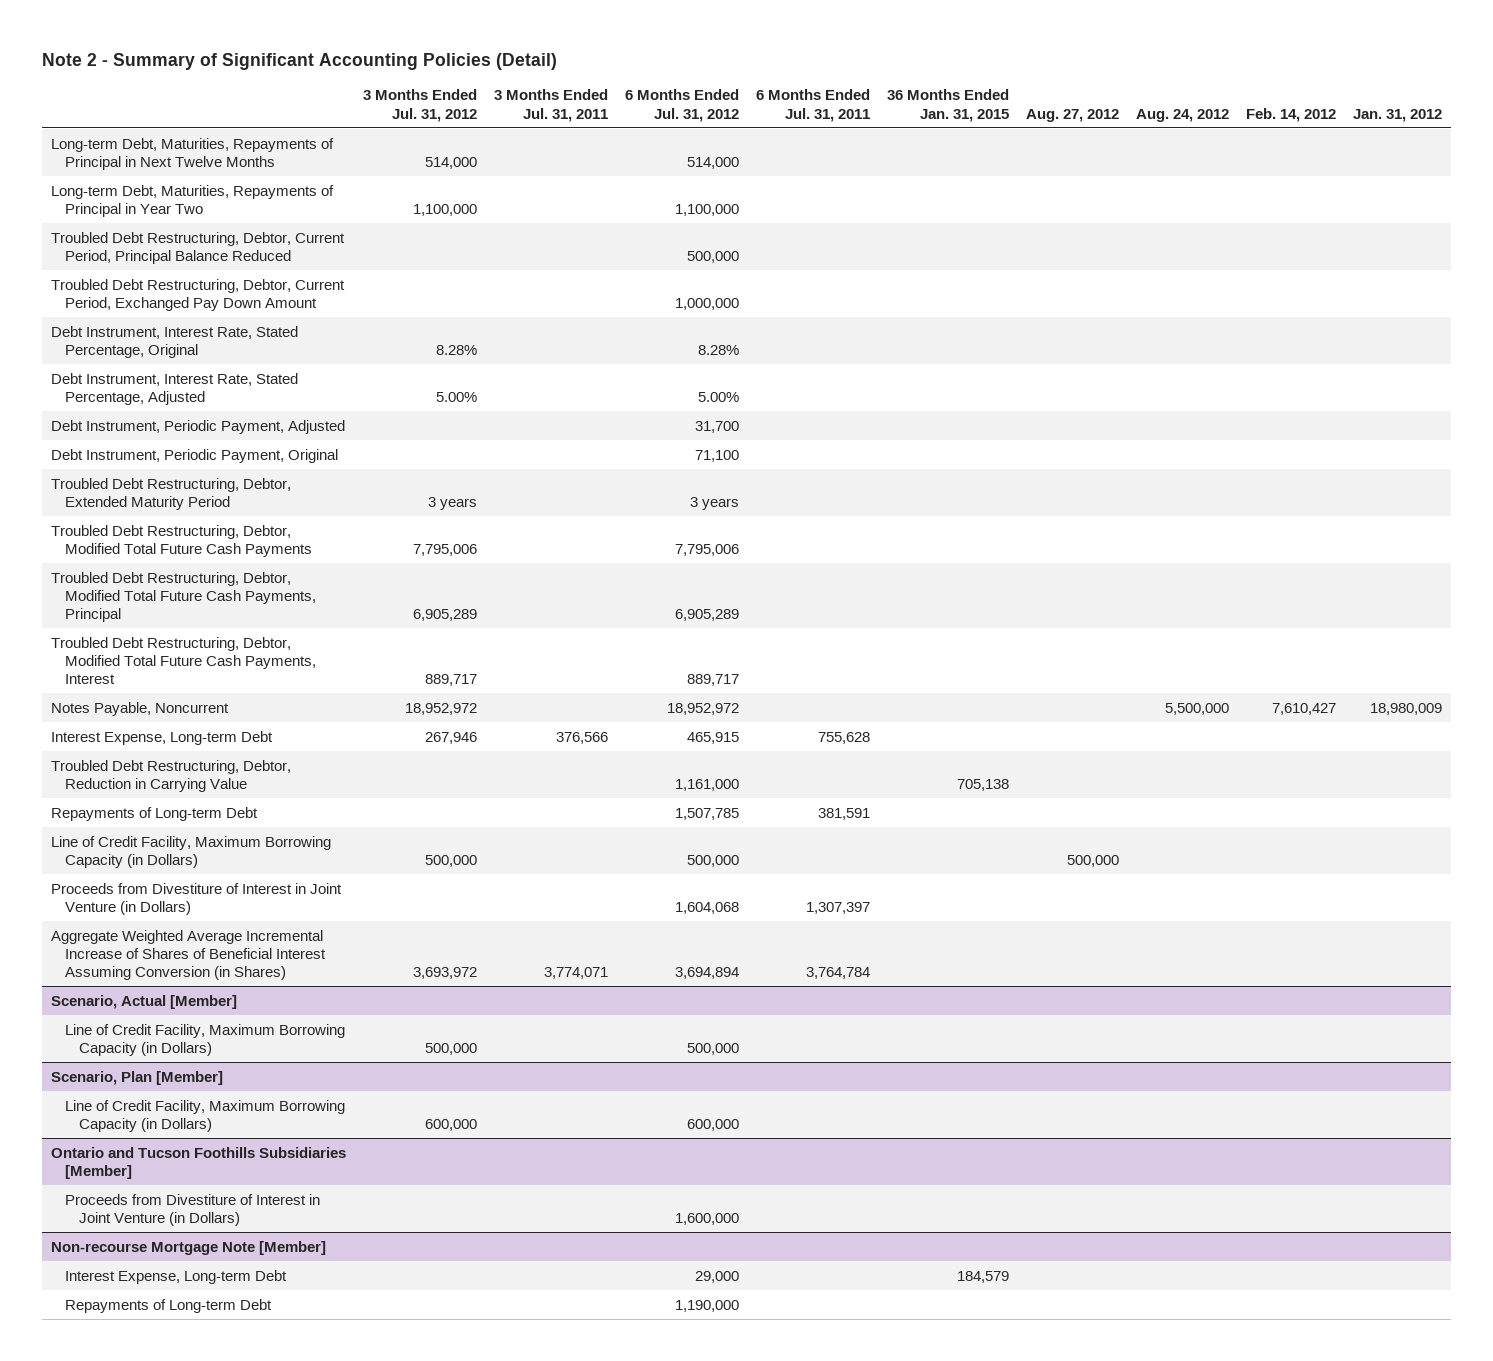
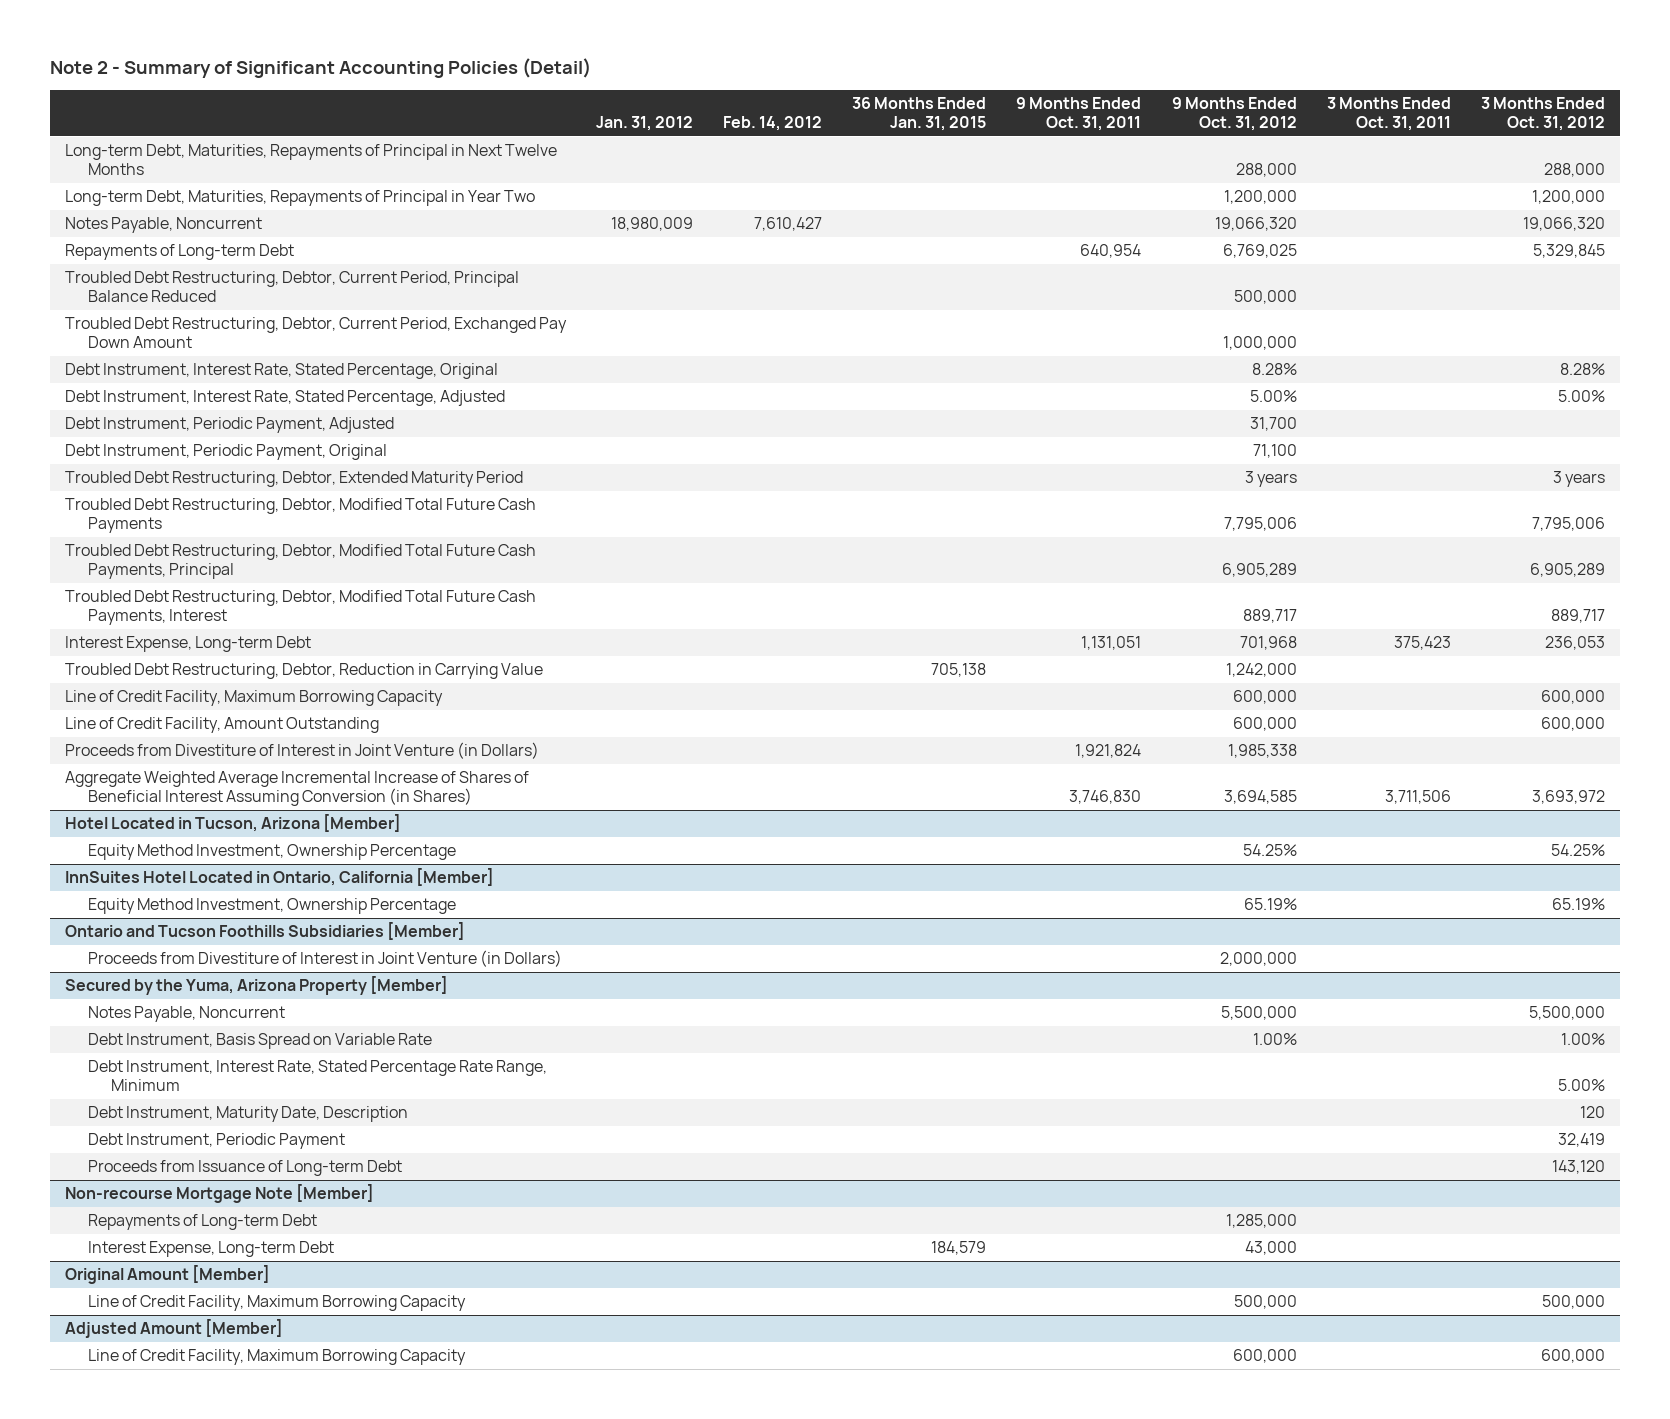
- | 3 Months Ended Jul. 31, 2012 | 3 Months Ended Jul. 31, 2011 | 6 Months Ended Jul. 31, 2012 | 6 Months Ended Jul. 31, 2011 | 36 Months Ended Jan. 31, 2015 | Aug. 27, 2012 | Aug. 24, 2012 | Feb. 14, 2012 | Jan. 31, 2012
+ | Jan. 31, 2012 | Feb. 14, 2012 | 36 Months Ended Jan. 31, 2015 | 9 Months Ended Oct. 31, 2011 | 9 Months Ended Oct. 31, 2012 | 3 Months Ended Oct. 31, 2011 | 3 Months Ended Oct. 31, 2012
moved up: Notes Payable, Noncurrent | 18,980,009 | 7,610,427 | | | 19,066,320 | | 19,066,320
moved up: Repayments of Long-term Debt | | | | 640,954 | 6,769,025 | | 5,329,845
- Line of Credit Facility, Maximum Borrowing Capacity (in Dollars) | 500,000 | | 500,000 | | | 500,000 | | |
+ Line of Credit Facility, Maximum Borrowing Capacity | | | | | 600,000 | | 600,000
+ Line of Credit Facility, Amount Outstanding | | | | | 600,000 | | 600,000
- Scenario, Actual [Member]
- Line of Credit Facility, Maximum Borrowing Capacity (in Dollars) | 500,000 | | 500,000 | | | | | |
- Scenario, Plan [Member]
- Line of Credit Facility, Maximum Borrowing Capacity (in Dollars) | 600,000 | | 600,000 | | | | | |
+ Hotel Located in Tucson, Arizona [Member]
+ Equity Method Investment, Ownership Percentage | | | | | 54.25% | | 54.25%
+ InnSuites Hotel Located in Ontario, California [Member]
+ Equity Method Investment, Ownership Percentage | | | | | 65.19% | | 65.19%
+ Secured by the Yuma, Arizona Property [Member]
+ Notes Payable, Noncurrent | | | | | 5,500,000 | | 5,500,000
+ Debt Instrument, Basis Spread on Variable Rate | | | | | 1.00% | | 1.00%
+ Debt Instrument, Interest Rate, Stated Percentage Rate Range, Minimum | | | | | | | 5.00%
+ Debt Instrument, Maturity Date, Description | | | | | | | 120
+ Debt Instrument, Periodic Payment | | | | | | | 32,419
+ Proceeds from Issuance of Long-term Debt | | | | | | | 143,120
@ Non-recourse Mortgage Note [Member]
moved down: Interest Expense, Long-term Debt | | | 184,579 | | 43,000 | |
+ Original Amount [Member]
+ Line of Credit Facility, Maximum Borrowing Capacity | | | | | 500,000 | | 500,000
+ Adjusted Amount [Member]
+ Line of Credit Facility, Maximum Borrowing Capacity | | | | | 600,000 | | 600,000

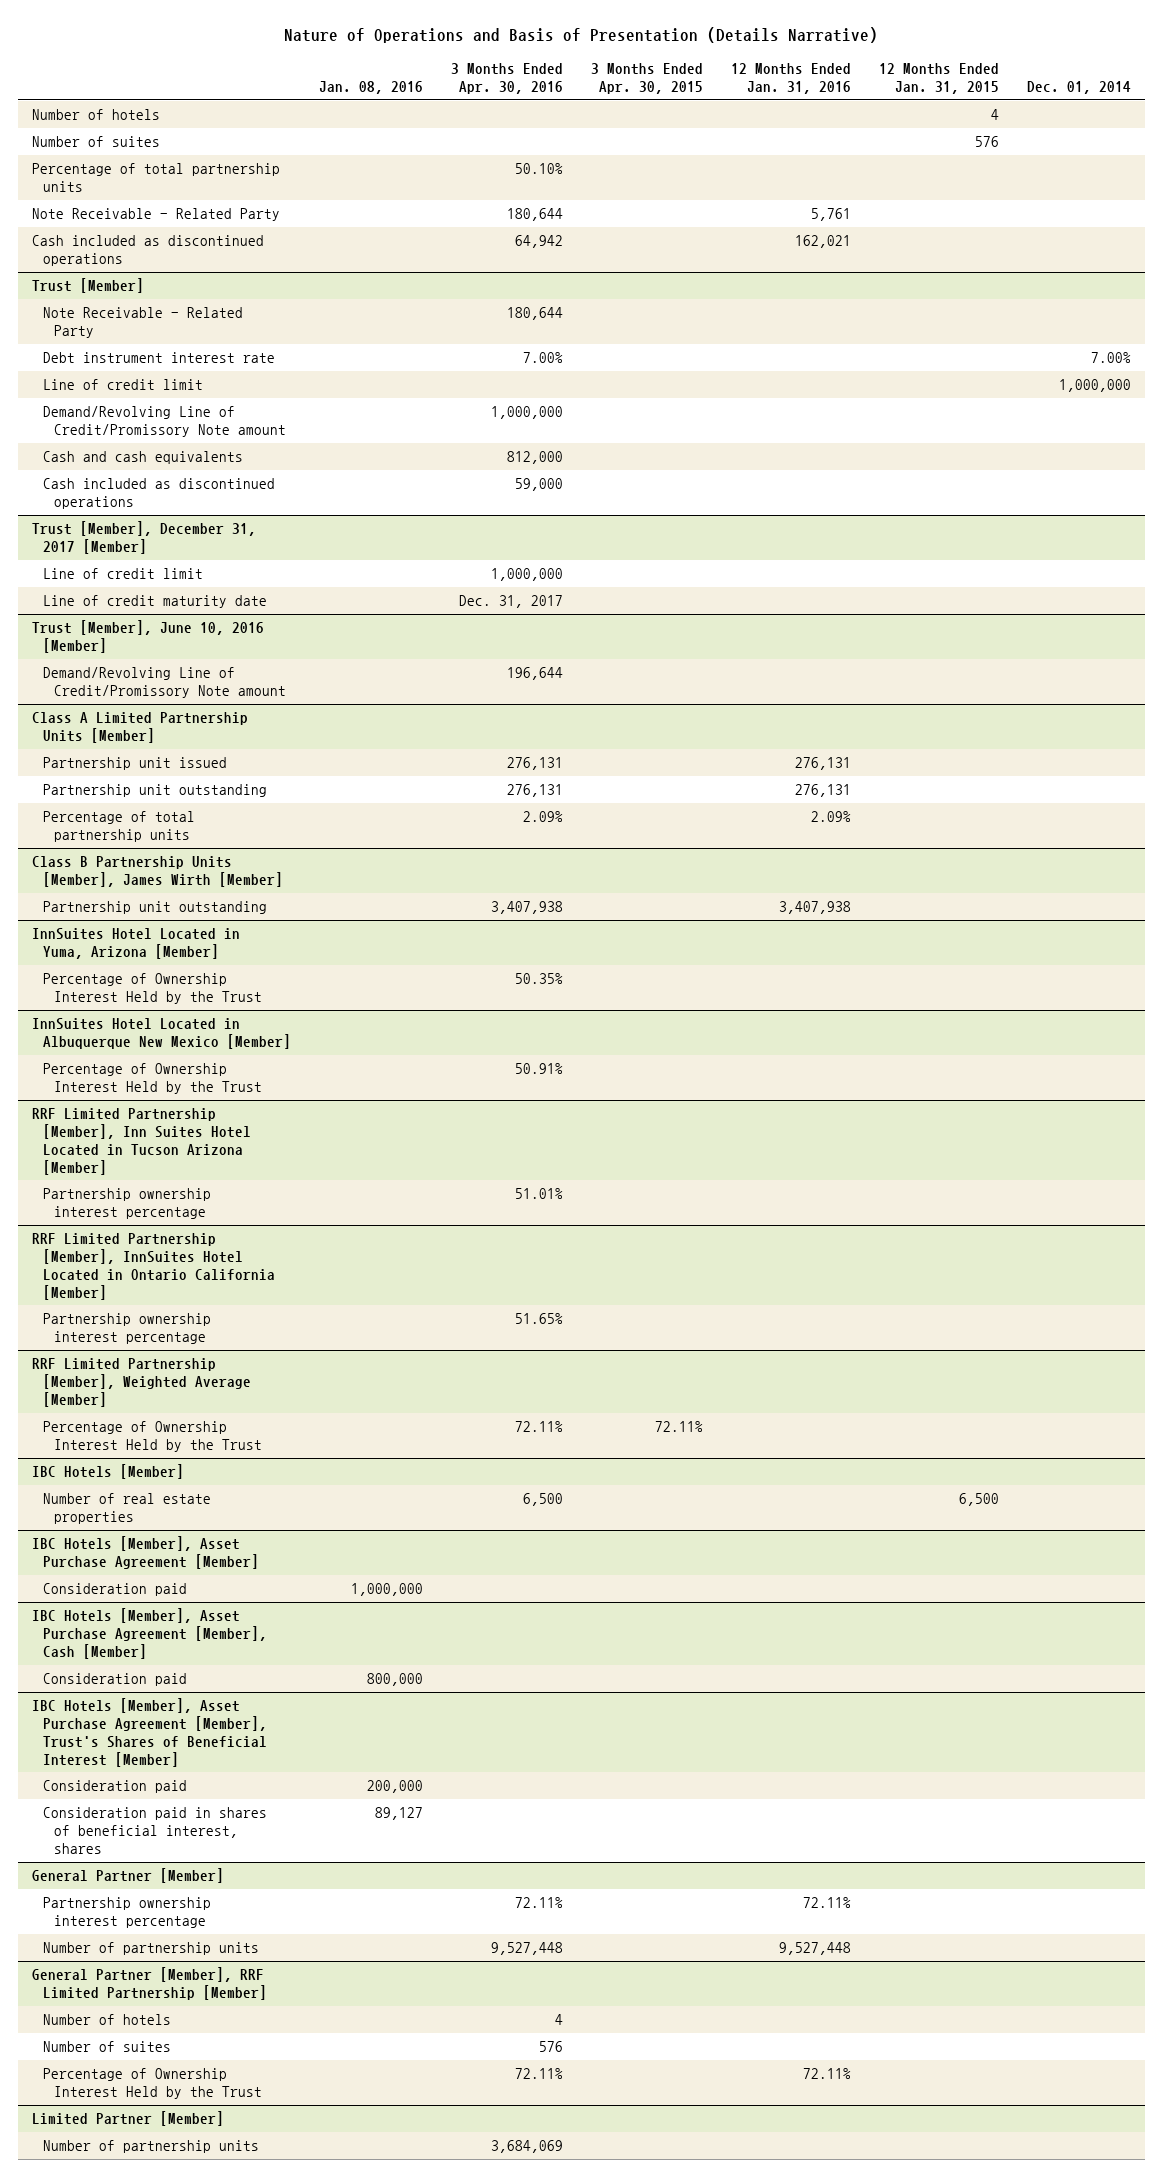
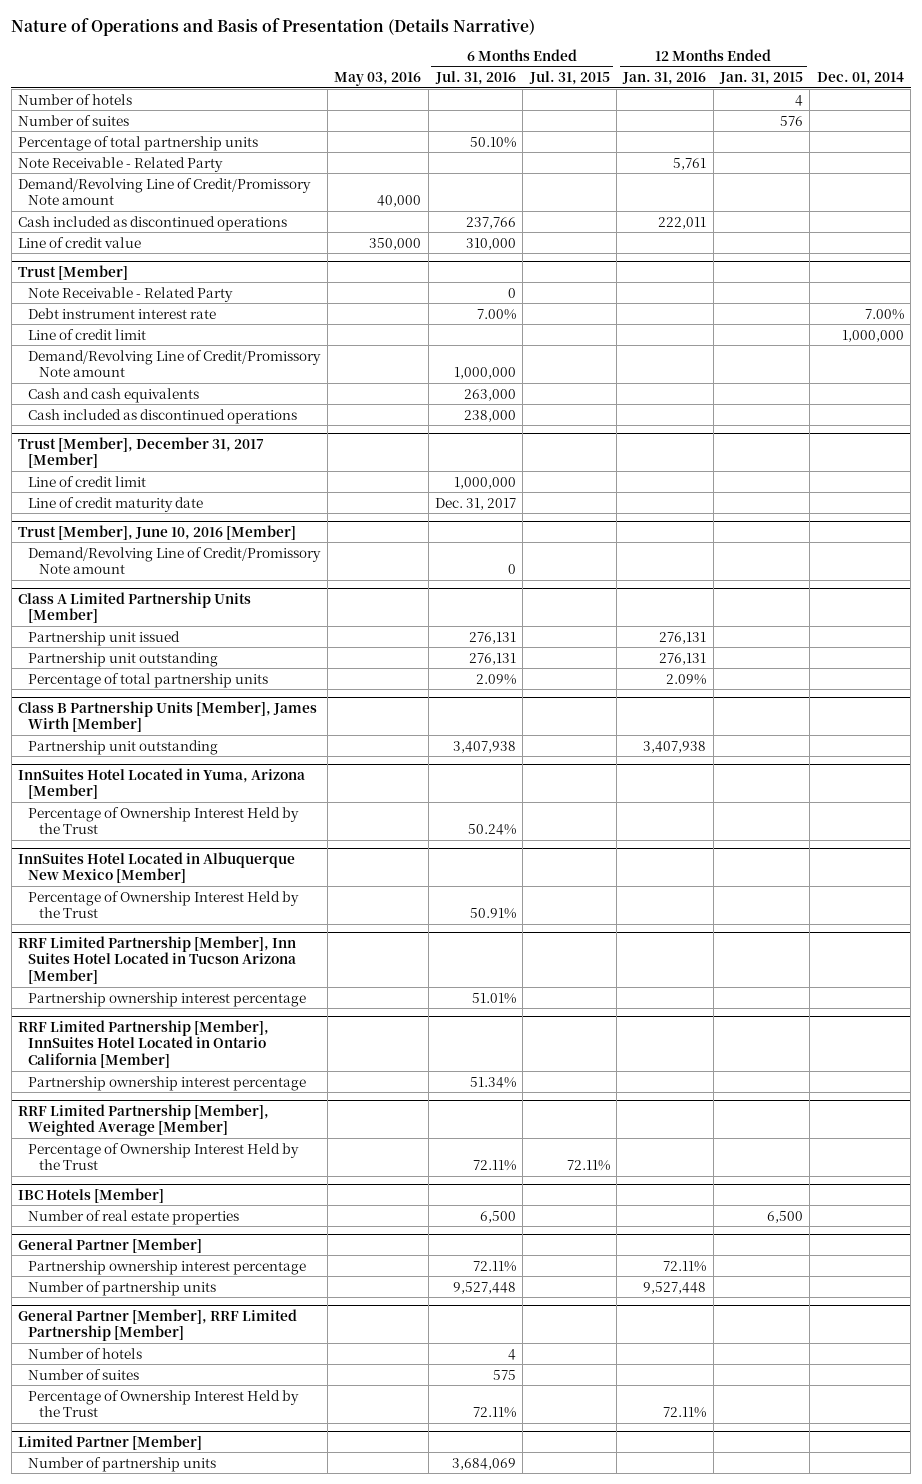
- | Jan. 08, 2016 | 3 Months Ended Apr. 30, 2016 | 3 Months Ended Apr. 30, 2015 | 12 Months Ended Jan. 31, 2016 | 12 Months Ended Jan. 31, 2015 | Dec. 01, 2014
+ | May 03, 2016 | 6 Months Ended Jul. 31, 2016 | 6 Months Ended Jul. 31, 2015 | 12 Months Ended Jan. 31, 2016 | 12 Months Ended Jan. 31, 2015 | Dec. 01, 2014
- Cash included as discontinued operations | | 64,942 | | 162,021 | |
+ Demand/Revolving Line of Credit/Promissory Note amount | 40,000 | | | | |
+ Cash included as discontinued operations | | 237,766 | | 222,011 | |
+ Line of credit value | 350,000 | 310,000 | | | |
- IBC Hotels [Member], Asset Purchase Agreement [Member]
- Consideration paid | 1,000,000 | | | | |
- IBC Hotels [Member], Asset Purchase Agreement [Member], Cash [Member]
- Consideration paid | 800,000 | | | | |
- IBC Hotels [Member], Asset Purchase Agreement [Member], Trust's Shares of Beneficial Interest [Member]
- Consideration paid | 200,000 | | | | |
- Consideration paid in shares of beneficial interest, shares | 89,127 | | | | |

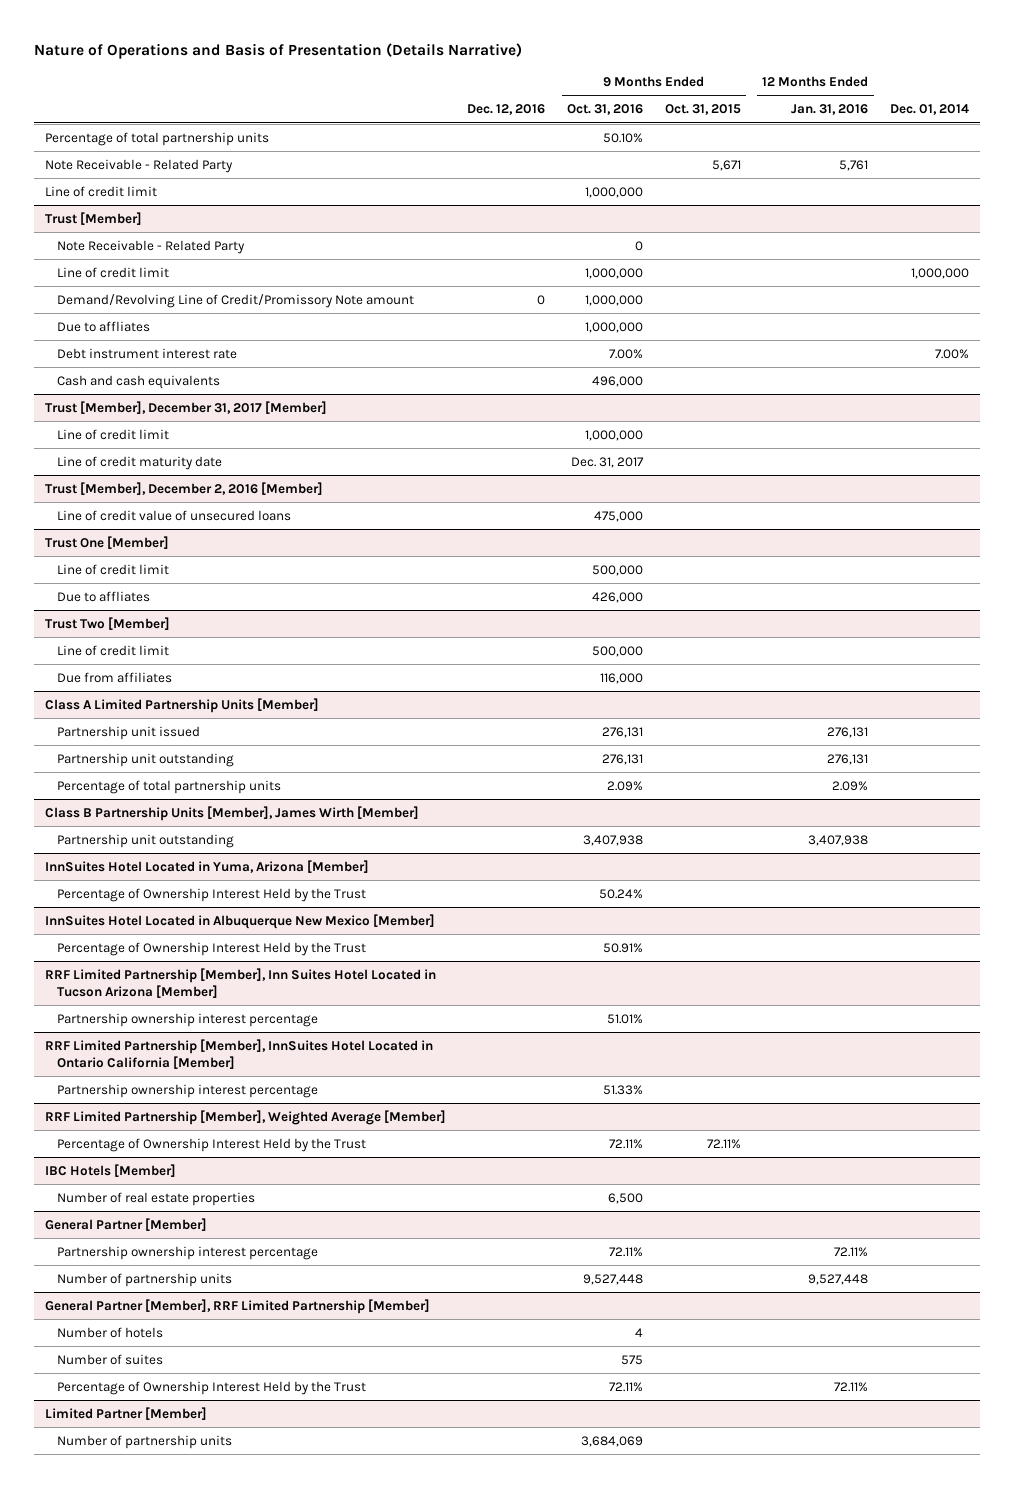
- | May 03, 2016 | 6 Months Ended Jul. 31, 2016 | 6 Months Ended Jul. 31, 2015 | 12 Months Ended Jan. 31, 2016 | 12 Months Ended Jan. 31, 2015 | Dec. 01, 2014
+ | Dec. 12, 2016 | 9 Months Ended Oct. 31, 2016 | 9 Months Ended Oct. 31, 2015 | 12 Months Ended Jan. 31, 2016 | Dec. 01, 2014
- Number of hotels | | | | | 4 |
- Number of suites | | | | | 576 |
- Demand/Revolving Line of Credit/Promissory Note amount | 40,000 | | | | |
- Cash included as discontinued operations | | 237,766 | | 222,011 | |
- Line of credit value | 350,000 | 310,000 | | | |
+ Line of credit limit | | 1,000,000 | | |
@ Trust [Member]
+ Due to affliates | | 1,000,000 | | |
moved down: Debt instrument interest rate | | 7.00% | | | 7.00%
- Cash included as discontinued operations | | 238,000 | | | |
- Trust [Member], June 10, 2016 [Member]
- Demand/Revolving Line of Credit/Promissory Note amount | | 0 | | | |
+ Trust [Member], December 2, 2016 [Member]
+ Line of credit value of unsecured loans | | 475,000 | | |
+ Trust One [Member]
+ Line of credit limit | | 500,000 | | |
+ Due to affliates | | 426,000 | | |
+ Trust Two [Member]
+ Line of credit limit | | 500,000 | | |
+ Due from affiliates | | 116,000 | | |

